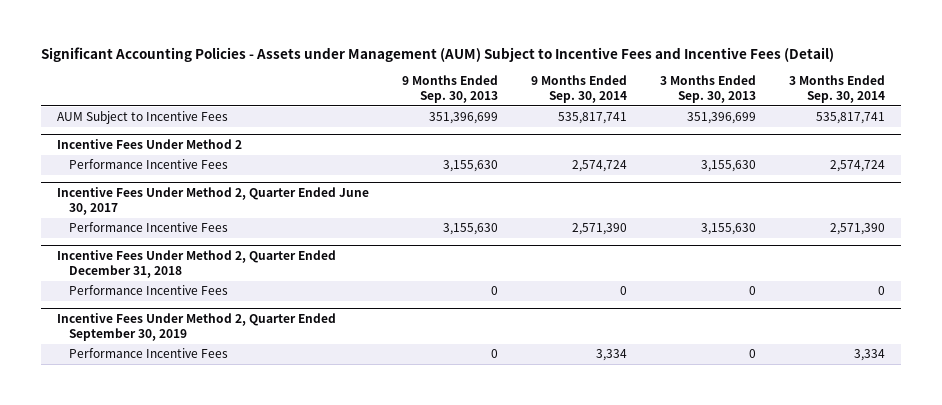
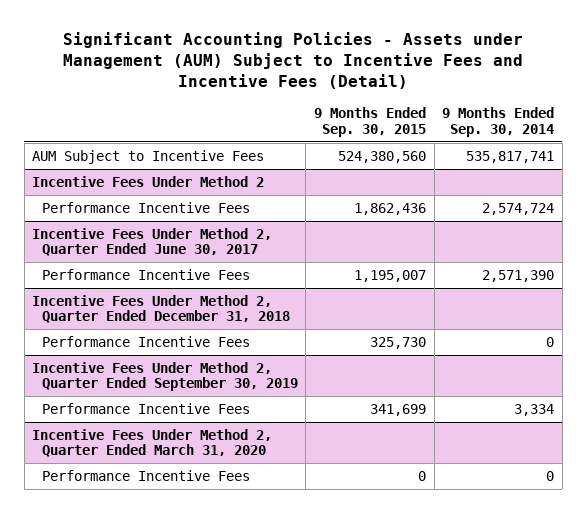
- | 9 Months Ended Sep. 30, 2013 | 9 Months Ended Sep. 30, 2014 | 3 Months Ended Sep. 30, 2013 | 3 Months Ended Sep. 30, 2014
+ | 9 Months Ended Sep. 30, 2015 | 9 Months Ended Sep. 30, 2014
+ Incentive Fees Under Method 2, Quarter Ended March 31, 2020
+ Performance Incentive Fees | 0 | 0

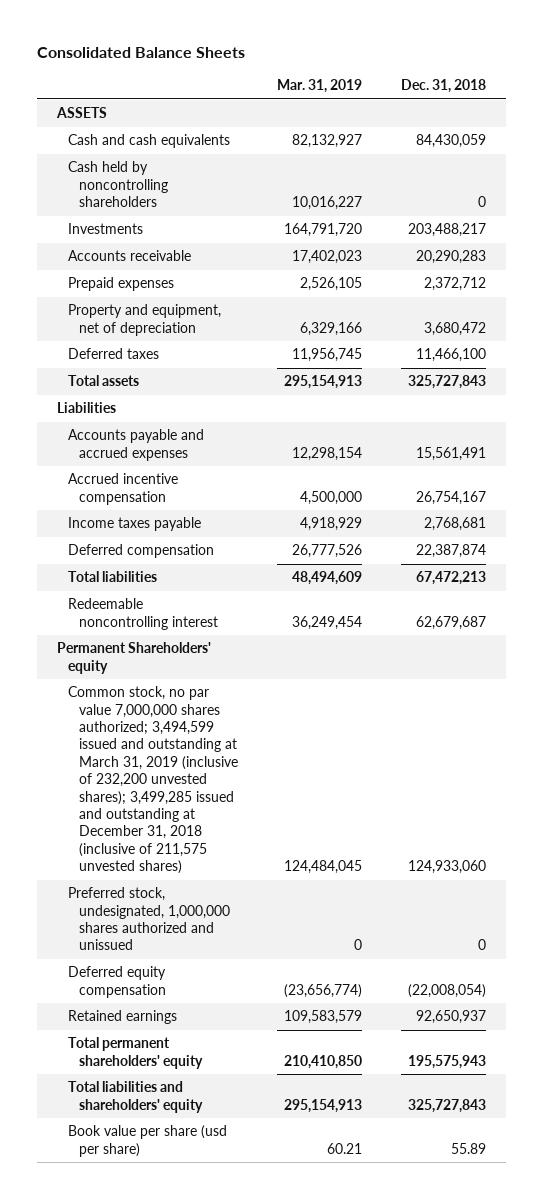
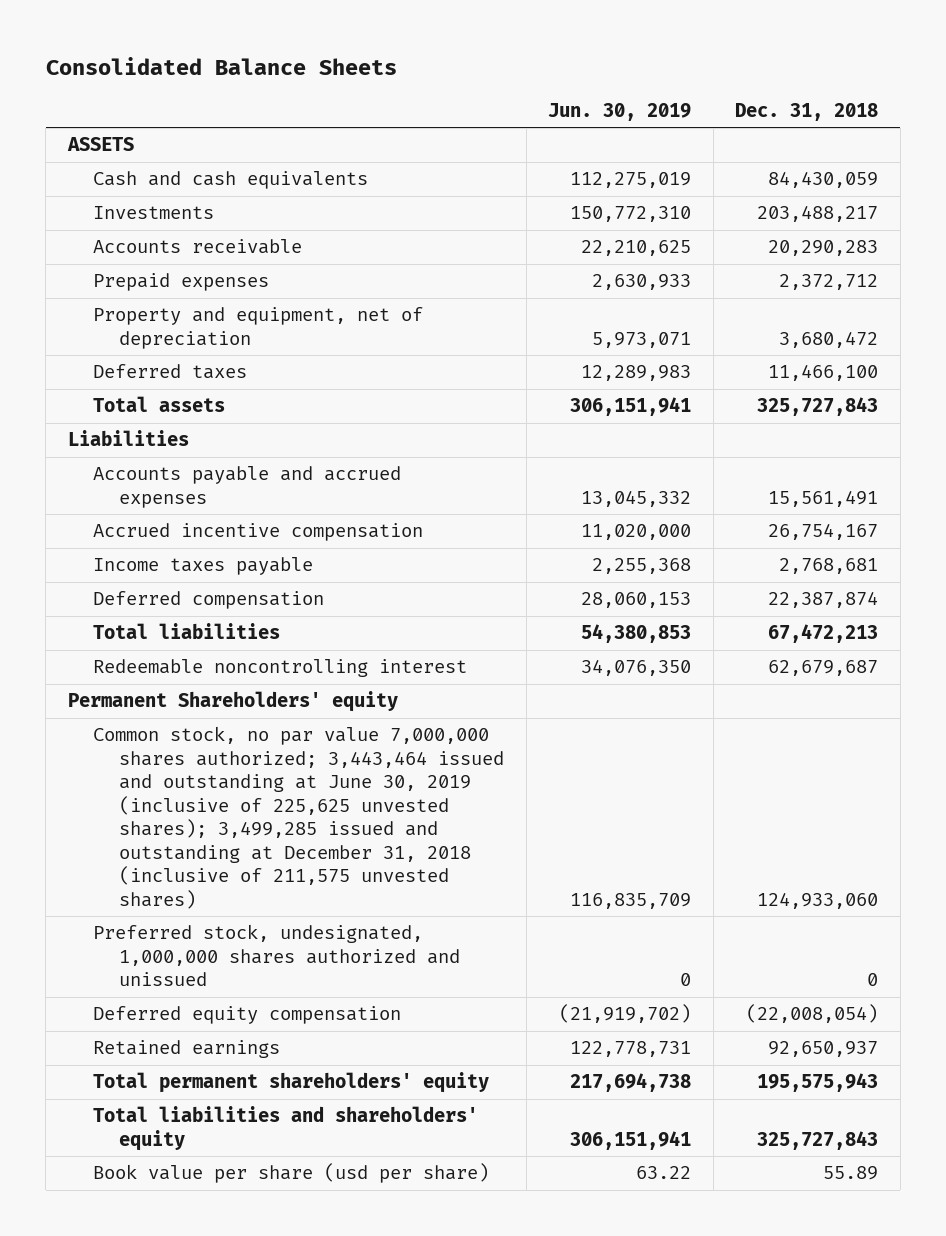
- | Mar. 31, 2019 | Dec. 31, 2018
+ | Jun. 30, 2019 | Dec. 31, 2018
- Cash held by noncontrolling shareholders | 10,016,227 | 0
- Common stock, no par value 7,000,000 shares authorized; 3,494,599 issued and outstanding at March 31, 2019 (inclusive of 232,200 unvested shares); 3,499,285 issued and outstanding at December 31, 2018 (inclusive of 211,575 unvested shares) | 124,484,045 | 124,933,060
+ Common stock, no par value 7,000,000 shares authorized; 3,443,464 issued and outstanding at June 30, 2019 (inclusive of 225,625 unvested shares); 3,499,285 issued and outstanding at December 31, 2018 (inclusive of 211,575 unvested shares) | 116,835,709 | 124,933,060

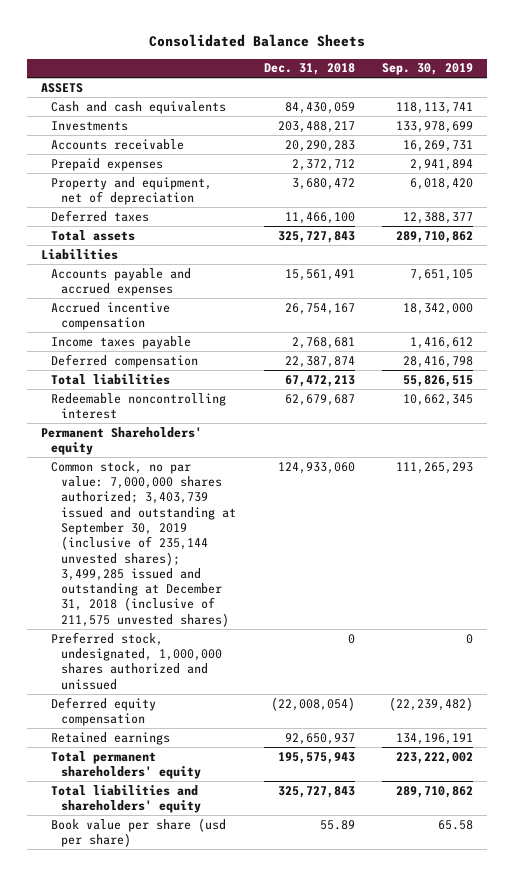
- | Jun. 30, 2019 | Dec. 31, 2018
+ | Dec. 31, 2018 | Sep. 30, 2019
- Common stock, no par value 7,000,000 shares authorized; 3,443,464 issued and outstanding at June 30, 2019 (inclusive of 225,625 unvested shares); 3,499,285 issued and outstanding at December 31, 2018 (inclusive of 211,575 unvested shares) | 116,835,709 | 124,933,060
+ Common stock, no par value: 7,000,000 shares authorized; 3,403,739 issued and outstanding at September 30, 2019 (inclusive of 235,144 unvested shares); 3,499,285 issued and outstanding at December 31, 2018 (inclusive of 211,575 unvested shares) | 124,933,060 | 111,265,293

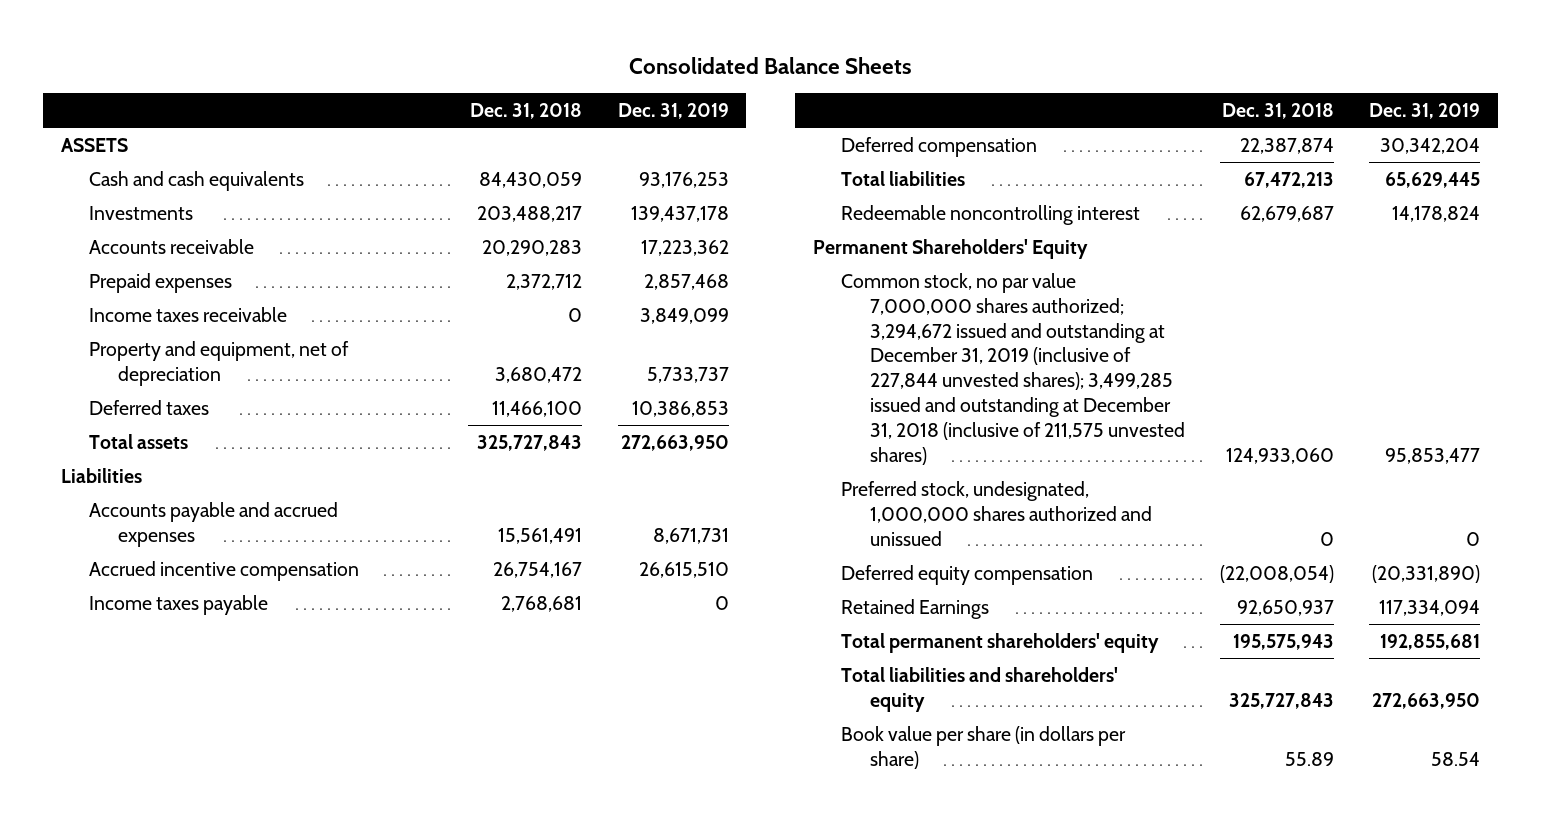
- | Dec. 31, 2018 | Sep. 30, 2019
+ | Dec. 31, 2018 | Dec. 31, 2019
+ Income taxes receivable | 0 | 3,849,099
- Permanent Shareholders' equity
- Common stock, no par value: 7,000,000 shares authorized; 3,403,739 issued and outstanding at September 30, 2019 (inclusive of 235,144 unvested shares); 3,499,285 issued and outstanding at December 31, 2018 (inclusive of 211,575 unvested shares) | 124,933,060 | 111,265,293
+ Permanent Shareholders' Equity
+ Common stock, no par value 7,000,000 shares authorized; 3,294,672 issued and outstanding at December 31, 2019 (inclusive of 227,844 unvested shares); 3,499,285 issued and outstanding at December 31, 2018 (inclusive of 211,575 unvested shares) | 124,933,060 | 95,853,477
- Retained earnings | 92,650,937 | 134,196,191
+ Retained Earnings | 92,650,937 | 117,334,094
- Book value per share (usd per share) | 55.89 | 65.58
+ Book value per share (in dollars per share) | 55.89 | 58.54

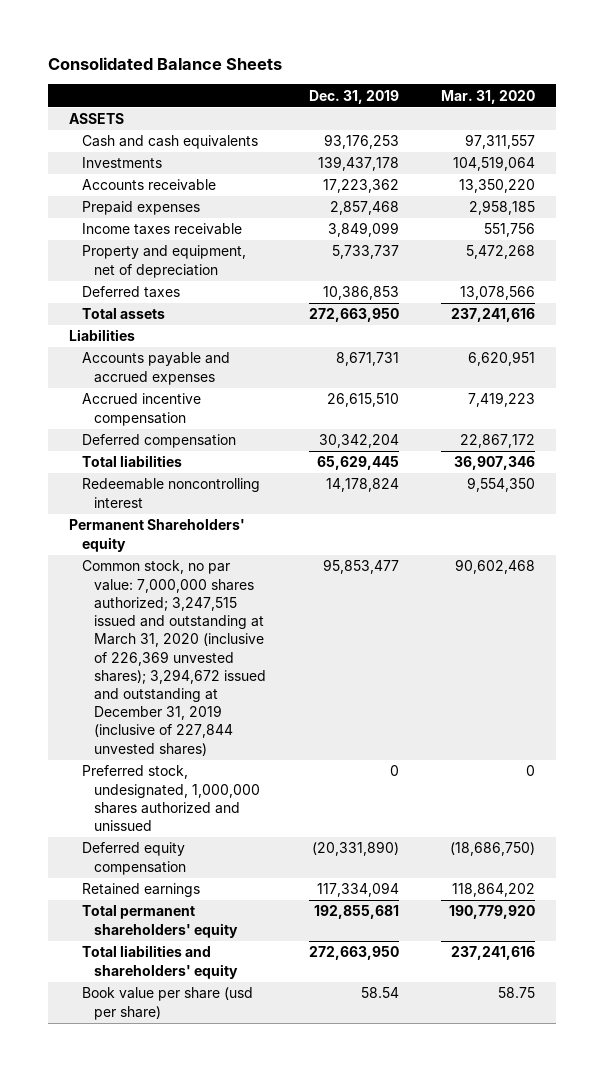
- | Dec. 31, 2018 | Dec. 31, 2019
+ | Dec. 31, 2019 | Mar. 31, 2020
- Income taxes payable | 2,768,681 | 0
- Permanent Shareholders' Equity
- Common stock, no par value 7,000,000 shares authorized; 3,294,672 issued and outstanding at December 31, 2019 (inclusive of 227,844 unvested shares); 3,499,285 issued and outstanding at December 31, 2018 (inclusive of 211,575 unvested shares) | 124,933,060 | 95,853,477
+ Permanent Shareholders' equity
+ Common stock, no par value: 7,000,000 shares authorized; 3,247,515 issued and outstanding at March 31, 2020 (inclusive of 226,369 unvested shares); 3,294,672 issued and outstanding at December 31, 2019 (inclusive of 227,844 unvested shares) | 95,853,477 | 90,602,468
- Retained Earnings | 92,650,937 | 117,334,094
+ Retained earnings | 117,334,094 | 118,864,202
- Book value per share (in dollars per share) | 55.89 | 58.54
+ Book value per share (usd per share) | 58.54 | 58.75

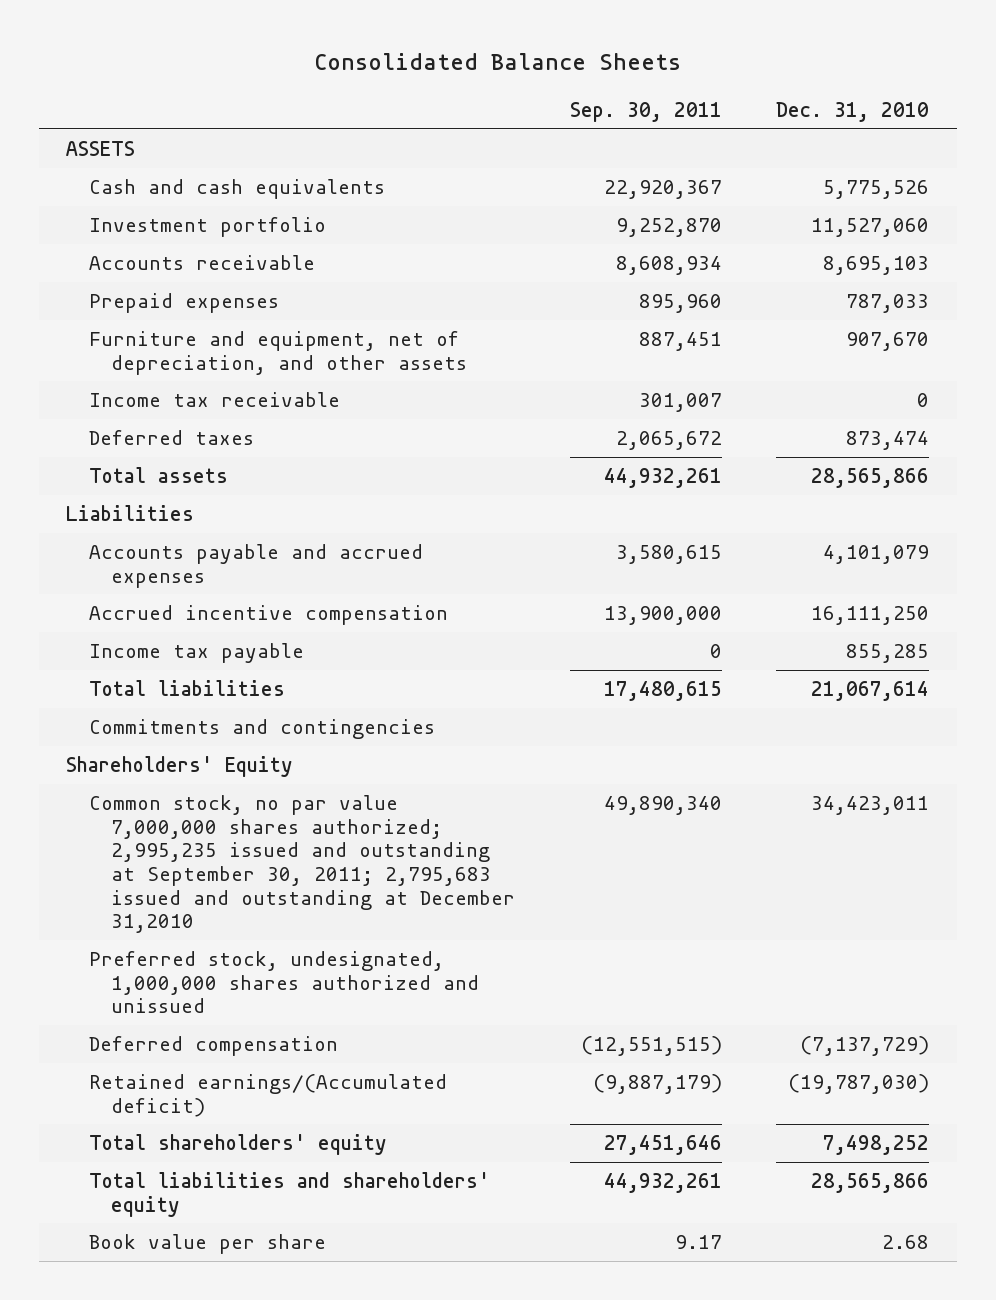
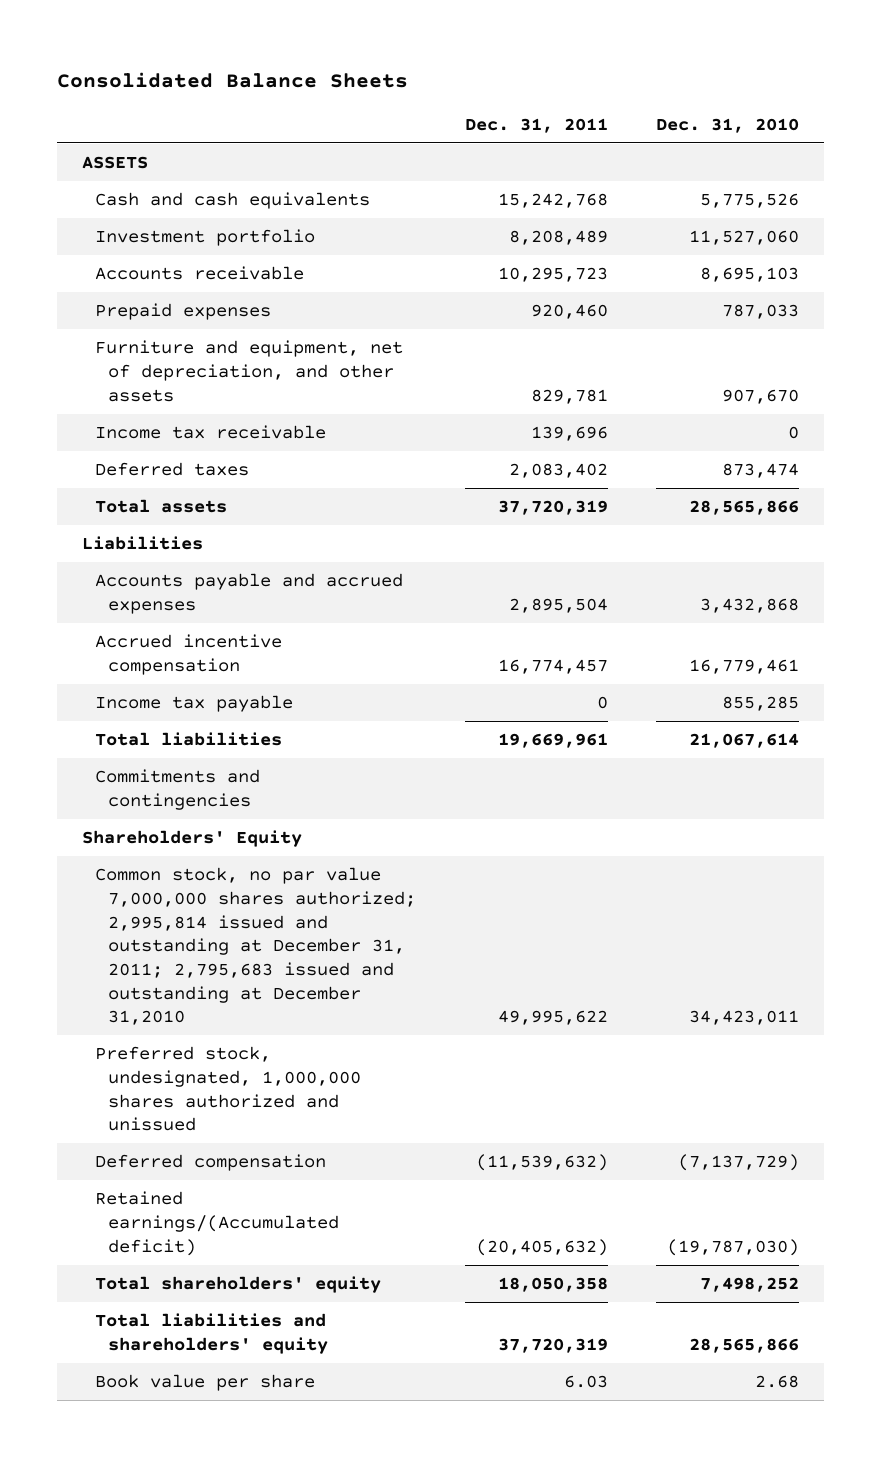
- | Sep. 30, 2011 | Dec. 31, 2010
+ | Dec. 31, 2011 | Dec. 31, 2010
- Accounts payable and accrued expenses | 3,580,615 | 4,101,079
- Accrued incentive compensation | 13,900,000 | 16,111,250
+ Accounts payable and accrued expenses | 2,895,504 | 3,432,868
+ Accrued incentive compensation | 16,774,457 | 16,779,461
- Common stock, no par value 7,000,000 shares authorized; 2,995,235 issued and outstanding at September 30, 2011; 2,795,683 issued and outstanding at December 31,2010 | 49,890,340 | 34,423,011
+ Common stock, no par value 7,000,000 shares authorized; 2,995,814 issued and outstanding at December 31, 2011; 2,795,683 issued and outstanding at December 31,2010 | 49,995,622 | 34,423,011

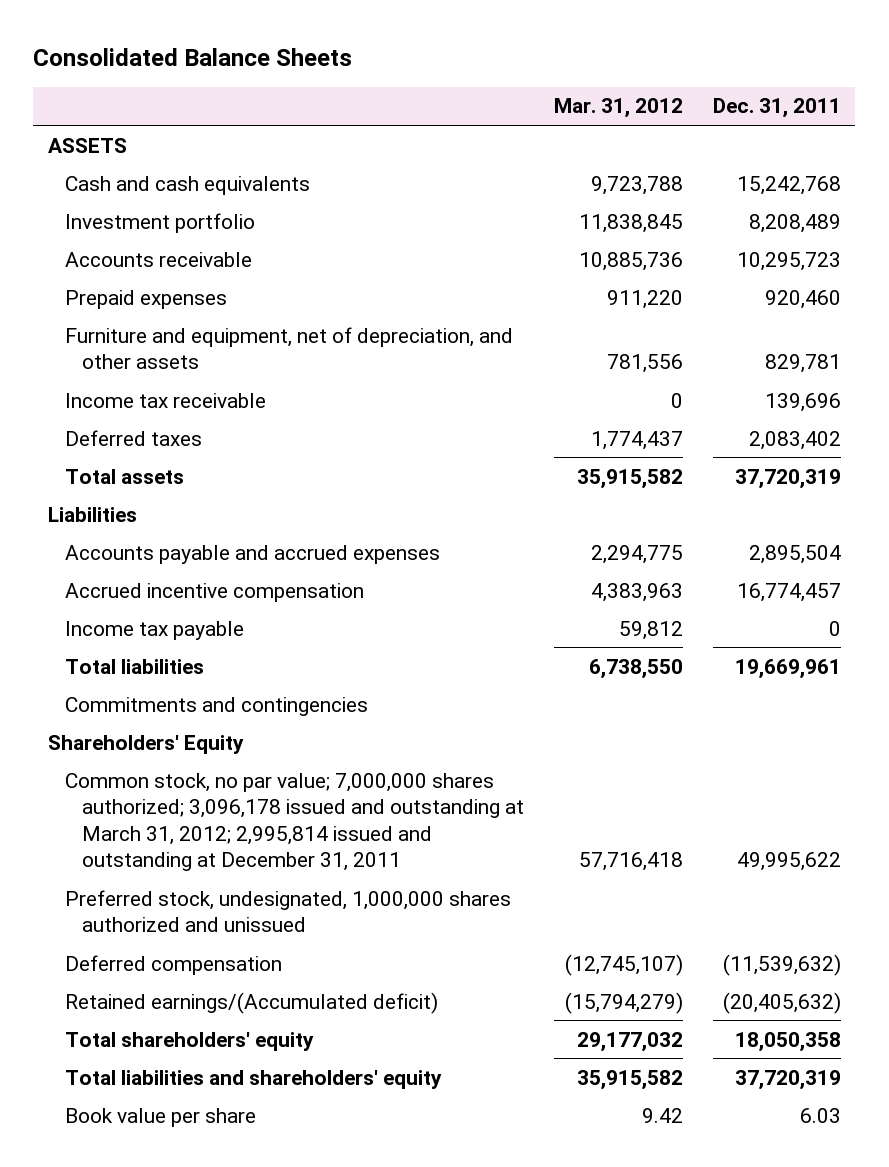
- | Dec. 31, 2011 | Dec. 31, 2010
+ | Mar. 31, 2012 | Dec. 31, 2011
- Common stock, no par value 7,000,000 shares authorized; 2,995,814 issued and outstanding at December 31, 2011; 2,795,683 issued and outstanding at December 31,2010 | 49,995,622 | 34,423,011
+ Common stock, no par value; 7,000,000 shares authorized; 3,096,178 issued and outstanding at March 31, 2012; 2,995,814 issued and outstanding at December 31, 2011 | 57,716,418 | 49,995,622

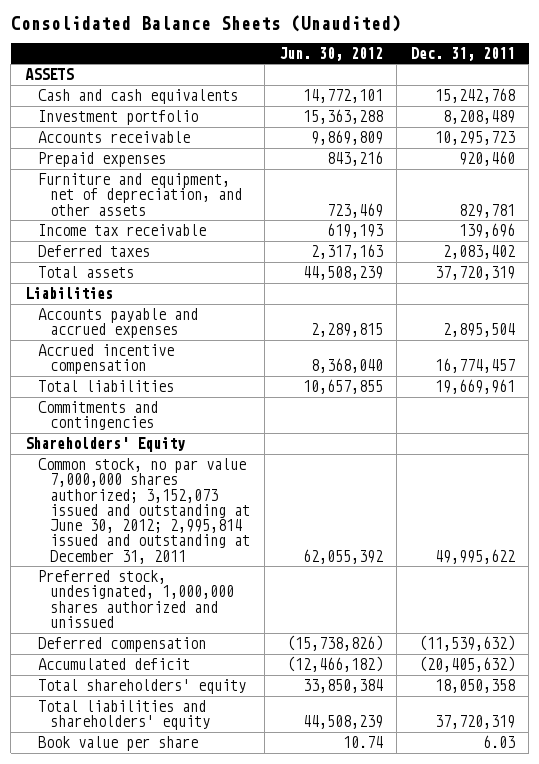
- Consolidated Balance Sheets
+ Consolidated Balance Sheets (Unaudited)
- | Mar. 31, 2012 | Dec. 31, 2011
+ | Jun. 30, 2012 | Dec. 31, 2011
- Income tax payable | 59,812 | 0
- Common stock, no par value; 7,000,000 shares authorized; 3,096,178 issued and outstanding at March 31, 2012; 2,995,814 issued and outstanding at December 31, 2011 | 57,716,418 | 49,995,622
+ Common stock, no par value 7,000,000 shares authorized; 3,152,073 issued and outstanding at June 30, 2012; 2,995,814 issued and outstanding at December 31, 2011 | 62,055,392 | 49,995,622
- Retained earnings/(Accumulated deficit) | (15,794,279) | (20,405,632)
+ Accumulated deficit | (12,466,182) | (20,405,632)

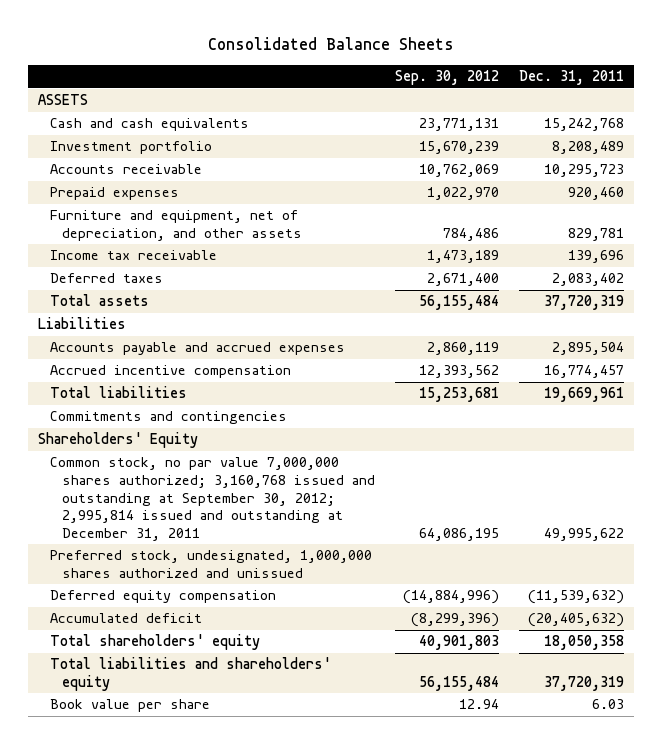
- Consolidated Balance Sheets (Unaudited)
+ Consolidated Balance Sheets
- | Jun. 30, 2012 | Dec. 31, 2011
+ | Sep. 30, 2012 | Dec. 31, 2011
- Common stock, no par value 7,000,000 shares authorized; 3,152,073 issued and outstanding at June 30, 2012; 2,995,814 issued and outstanding at December 31, 2011 | 62,055,392 | 49,995,622
+ Common stock, no par value 7,000,000 shares authorized; 3,160,768 issued and outstanding at September 30, 2012; 2,995,814 issued and outstanding at December 31, 2011 | 64,086,195 | 49,995,622
- Deferred compensation | (15,738,826) | (11,539,632)
+ Deferred equity compensation | (14,884,996) | (11,539,632)

